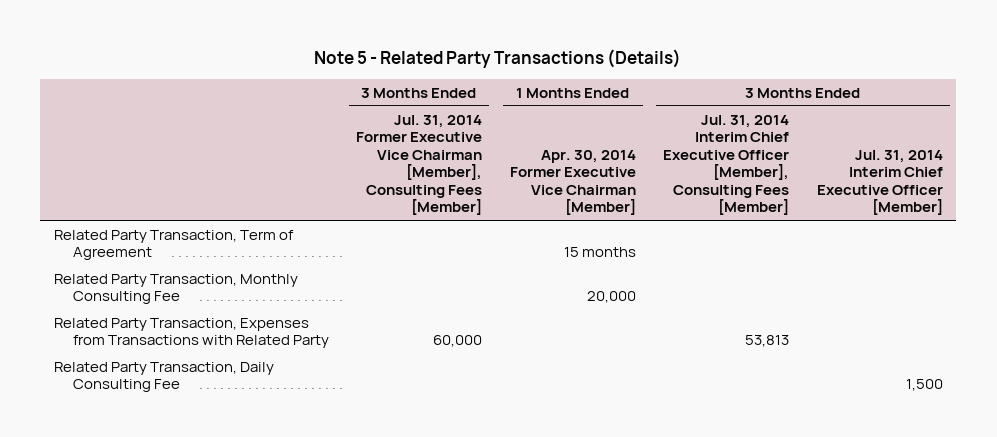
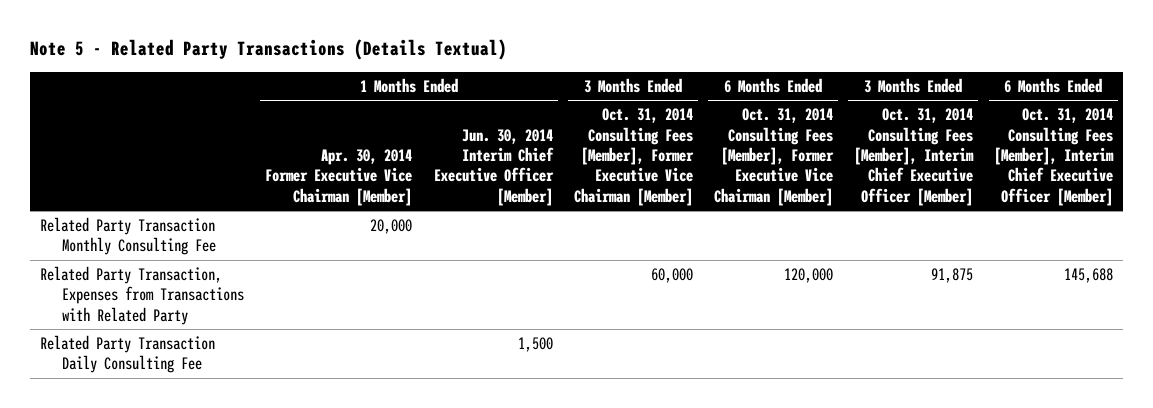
- Note 5 - Related Party Transactions (Details)
+ Note 5 - Related Party Transactions (Details Textual)
- | 3 Months Ended Jul. 31, 2014 Former Executive Vice Chairman [Member], Consulting Fees [Member] | 1 Months Ended Apr. 30, 2014 Former Executive Vice Chairman [Member] | 3 Months Ended Jul. 31, 2014 Interim Chief Executive Officer [Member], Consulting Fees [Member] | 3 Months Ended Jul. 31, 2014 Interim Chief Executive Officer [Member]
+ | 1 Months Ended Apr. 30, 2014 Former Executive Vice Chairman [Member] | 1 Months Ended Jun. 30, 2014 Interim Chief Executive Officer [Member] | 3 Months Ended Oct. 31, 2014 Consulting Fees [Member], Former Executive Vice Chairman [Member] | 6 Months Ended Oct. 31, 2014 Consulting Fees [Member], Former Executive Vice Chairman [Member] | 3 Months Ended Oct. 31, 2014 Consulting Fees [Member], Interim Chief Executive Officer [Member] | 6 Months Ended Oct. 31, 2014 Consulting Fees [Member], Interim Chief Executive Officer [Member]
- Related Party Transaction, Term of Agreement | | 15 months | |
- Related Party Transaction, Monthly Consulting Fee | | 20,000 | |
+ Related Party Transaction Monthly Consulting Fee | 20,000 | | | | |
- Related Party Transaction, Daily Consulting Fee | | | | 1,500
+ Related Party Transaction Daily Consulting Fee | | 1,500 | | | |

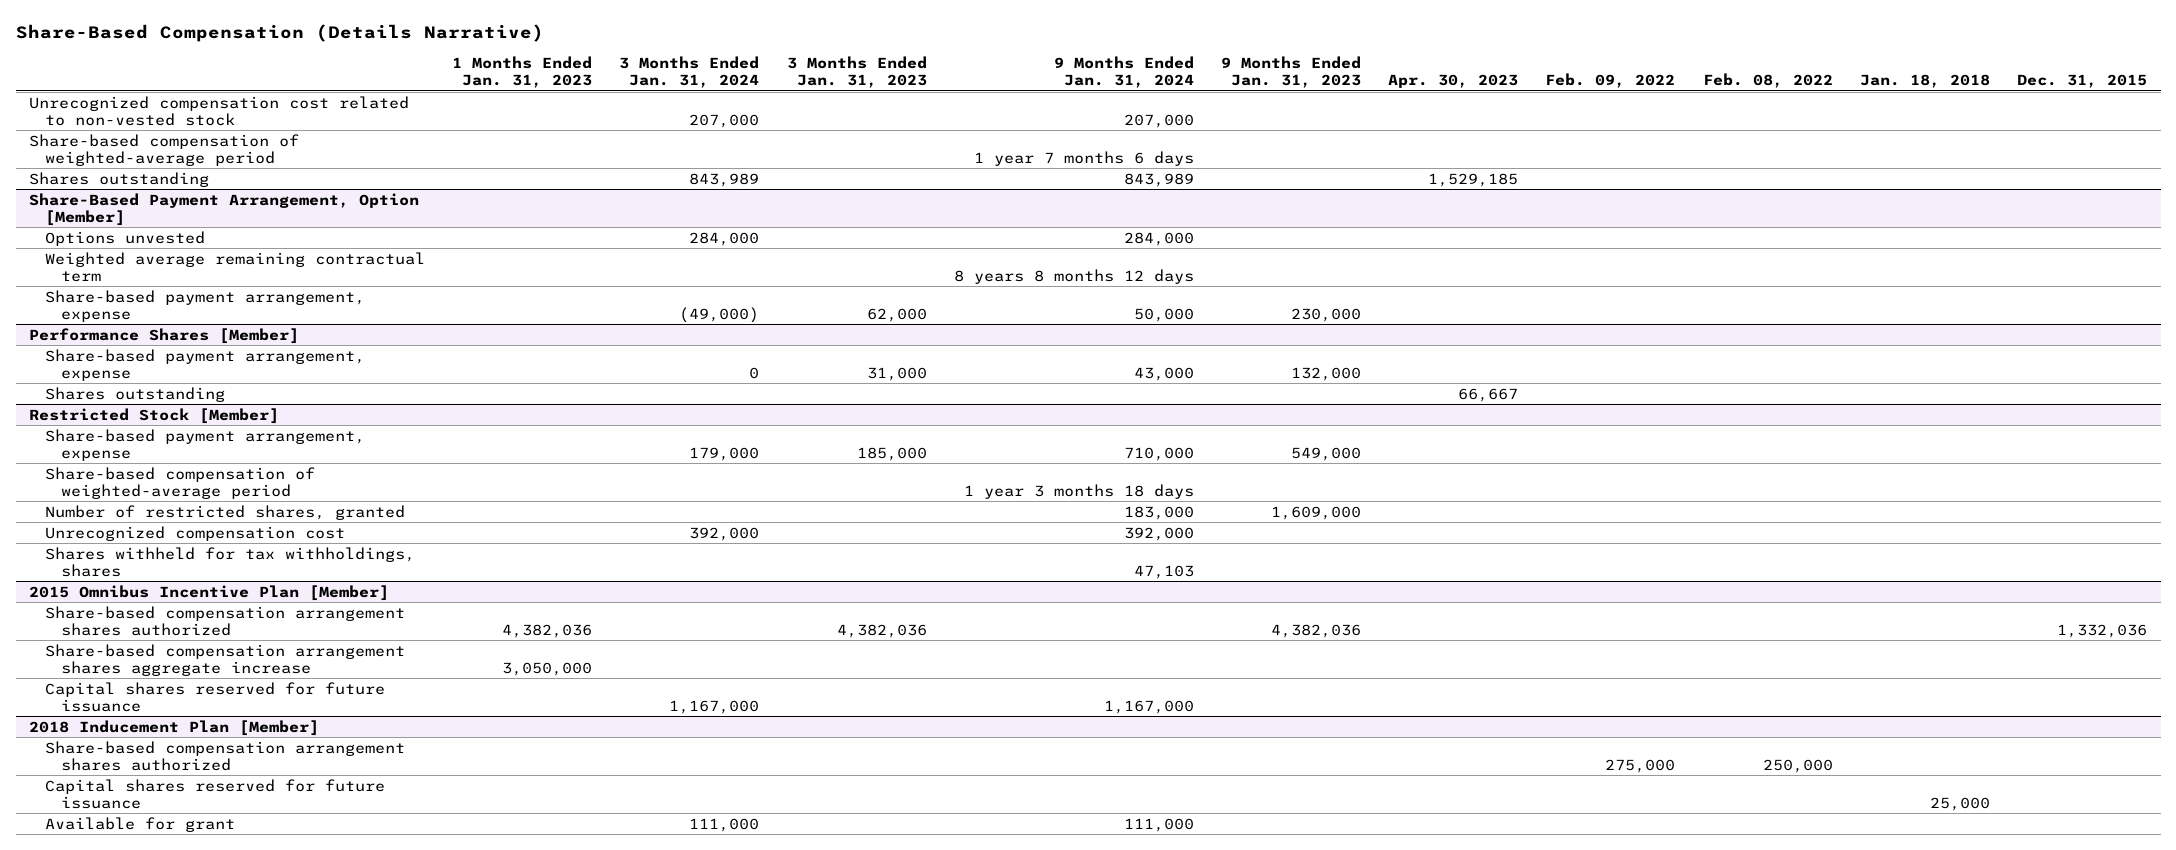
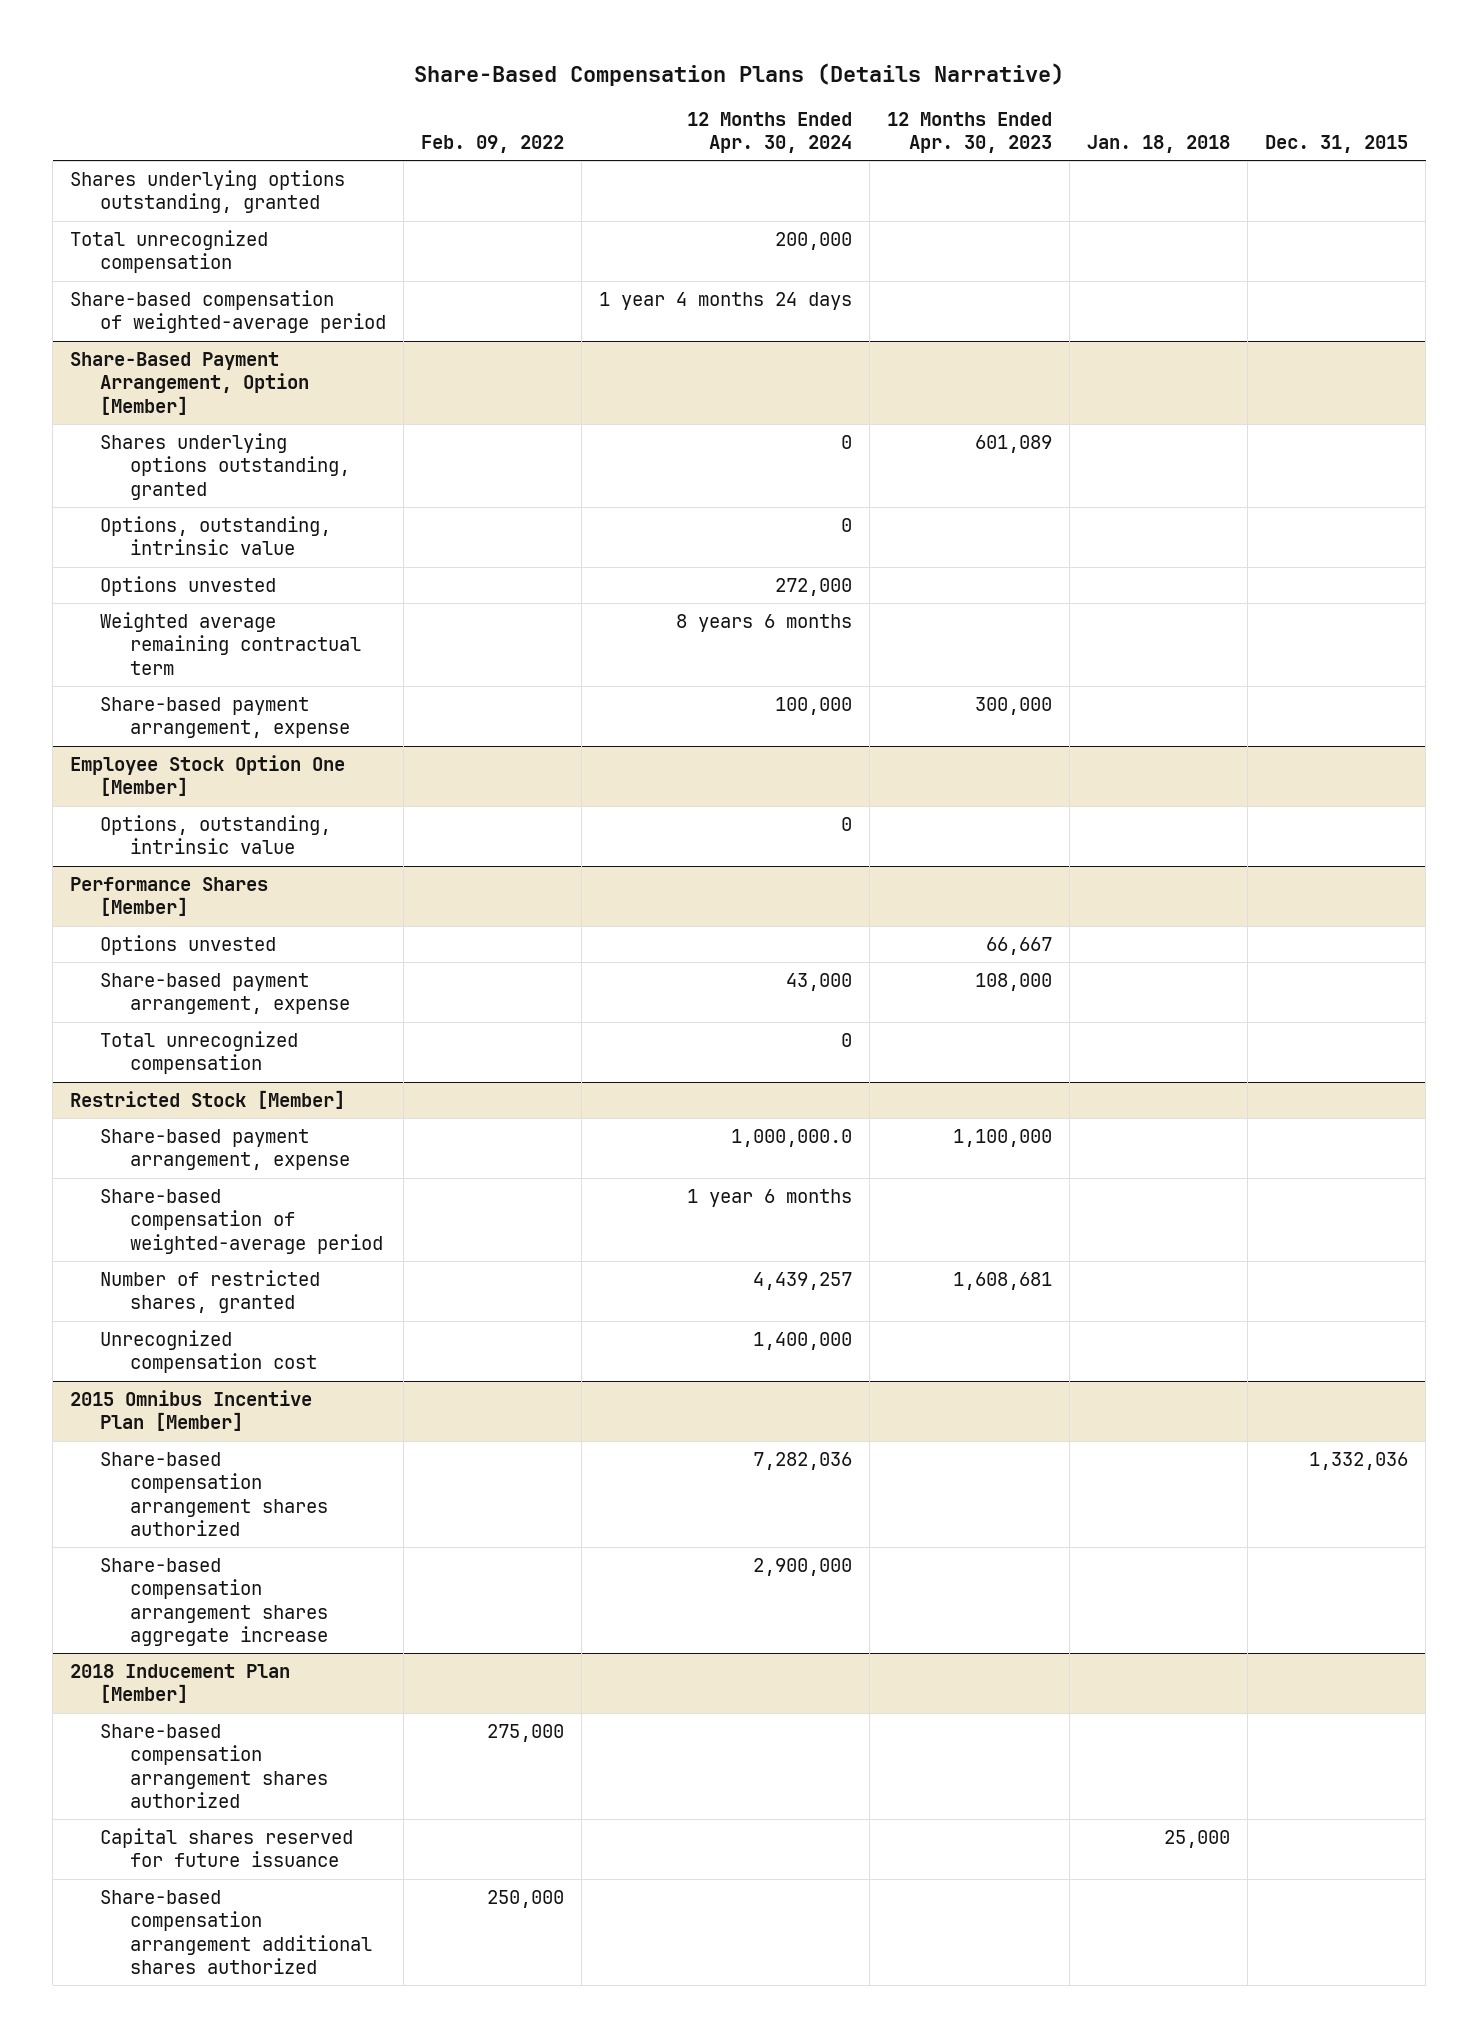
- Share-Based Compensation (Details Narrative)
+ Share-Based Compensation Plans (Details Narrative)
- | 1 Months Ended Jan. 31, 2023 | 3 Months Ended Jan. 31, 2024 | 3 Months Ended Jan. 31, 2023 | 9 Months Ended Jan. 31, 2024 | 9 Months Ended Jan. 31, 2023 | Apr. 30, 2023 | Feb. 09, 2022 | Feb. 08, 2022 | Jan. 18, 2018 | Dec. 31, 2015
+ | Feb. 09, 2022 | 12 Months Ended Apr. 30, 2024 | 12 Months Ended Apr. 30, 2023 | Jan. 18, 2018 | Dec. 31, 2015
- Unrecognized compensation cost related to non-vested stock | | 207,000 | | 207,000 | | | | | |
+ Shares underlying options outstanding, granted
+ Total unrecognized compensation | | 200,000 | | |
- Shares outstanding | | 843,989 | | 843,989 | | 1,529,185 | | | |
@ Share-Based Payment Arrangement, Option [Member]
+ Shares underlying options outstanding, granted | | 0 | 601,089 | |
+ Options, outstanding, intrinsic value | | 0 | | |
+ Employee Stock Option One [Member]
+ Options, outstanding, intrinsic value | | 0 | | |
@ Performance Shares [Member]
+ Options unvested | | | 66,667 | |
- Shares outstanding | | | | | | 66,667 | | | |
+ Total unrecognized compensation | | 0 | | |
@ Restricted Stock [Member]
- Shares withheld for tax withholdings, shares | | | | 47,103 | | | | | |
@ 2015 Omnibus Incentive Plan [Member]
- Capital shares reserved for future issuance | | 1,167,000 | | 1,167,000 | | | | | |
@ 2018 Inducement Plan [Member]
- Available for grant | | 111,000 | | 111,000 | | | | | |
+ Share-based compensation arrangement additional shares authorized | 250,000 | | | |

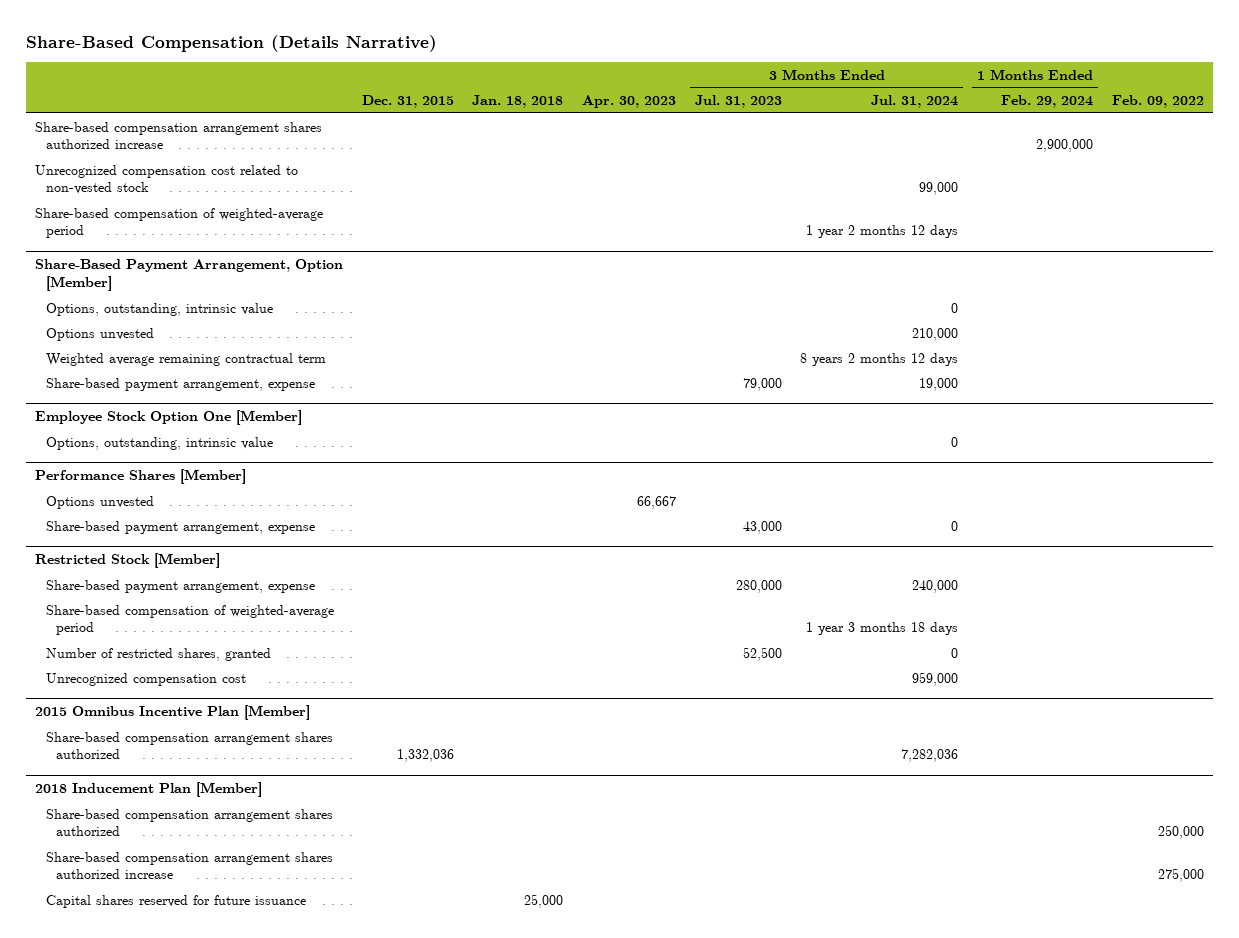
- Share-Based Compensation Plans (Details Narrative)
+ Share-Based Compensation (Details Narrative)
- | Feb. 09, 2022 | 12 Months Ended Apr. 30, 2024 | 12 Months Ended Apr. 30, 2023 | Jan. 18, 2018 | Dec. 31, 2015
+ | Dec. 31, 2015 | Jan. 18, 2018 | Apr. 30, 2023 | 3 Months Ended Jul. 31, 2023 | 3 Months Ended Jul. 31, 2024 | 1 Months Ended Feb. 29, 2024 | Feb. 09, 2022
- Shares underlying options outstanding, granted
- Total unrecognized compensation | | 200,000 | | |
+ Share-based compensation arrangement shares authorized increase | | | | | | 2,900,000 |
+ Unrecognized compensation cost related to non-vested stock | | | | | 99,000 | |
@ Share-Based Payment Arrangement, Option [Member]
- Shares underlying options outstanding, granted | | 0 | 601,089 | |
@ Performance Shares [Member]
- Total unrecognized compensation | | 0 | | |
@ 2015 Omnibus Incentive Plan [Member]
- Share-based compensation arrangement shares aggregate increase | | 2,900,000 | | |
@ 2018 Inducement Plan [Member]
- Share-based compensation arrangement shares authorized | 275,000 | | | |
+ Share-based compensation arrangement shares authorized | | | | | | | 250,000
+ Share-based compensation arrangement shares authorized increase | | | | | | | 275,000
- Share-based compensation arrangement additional shares authorized | 250,000 | | | |

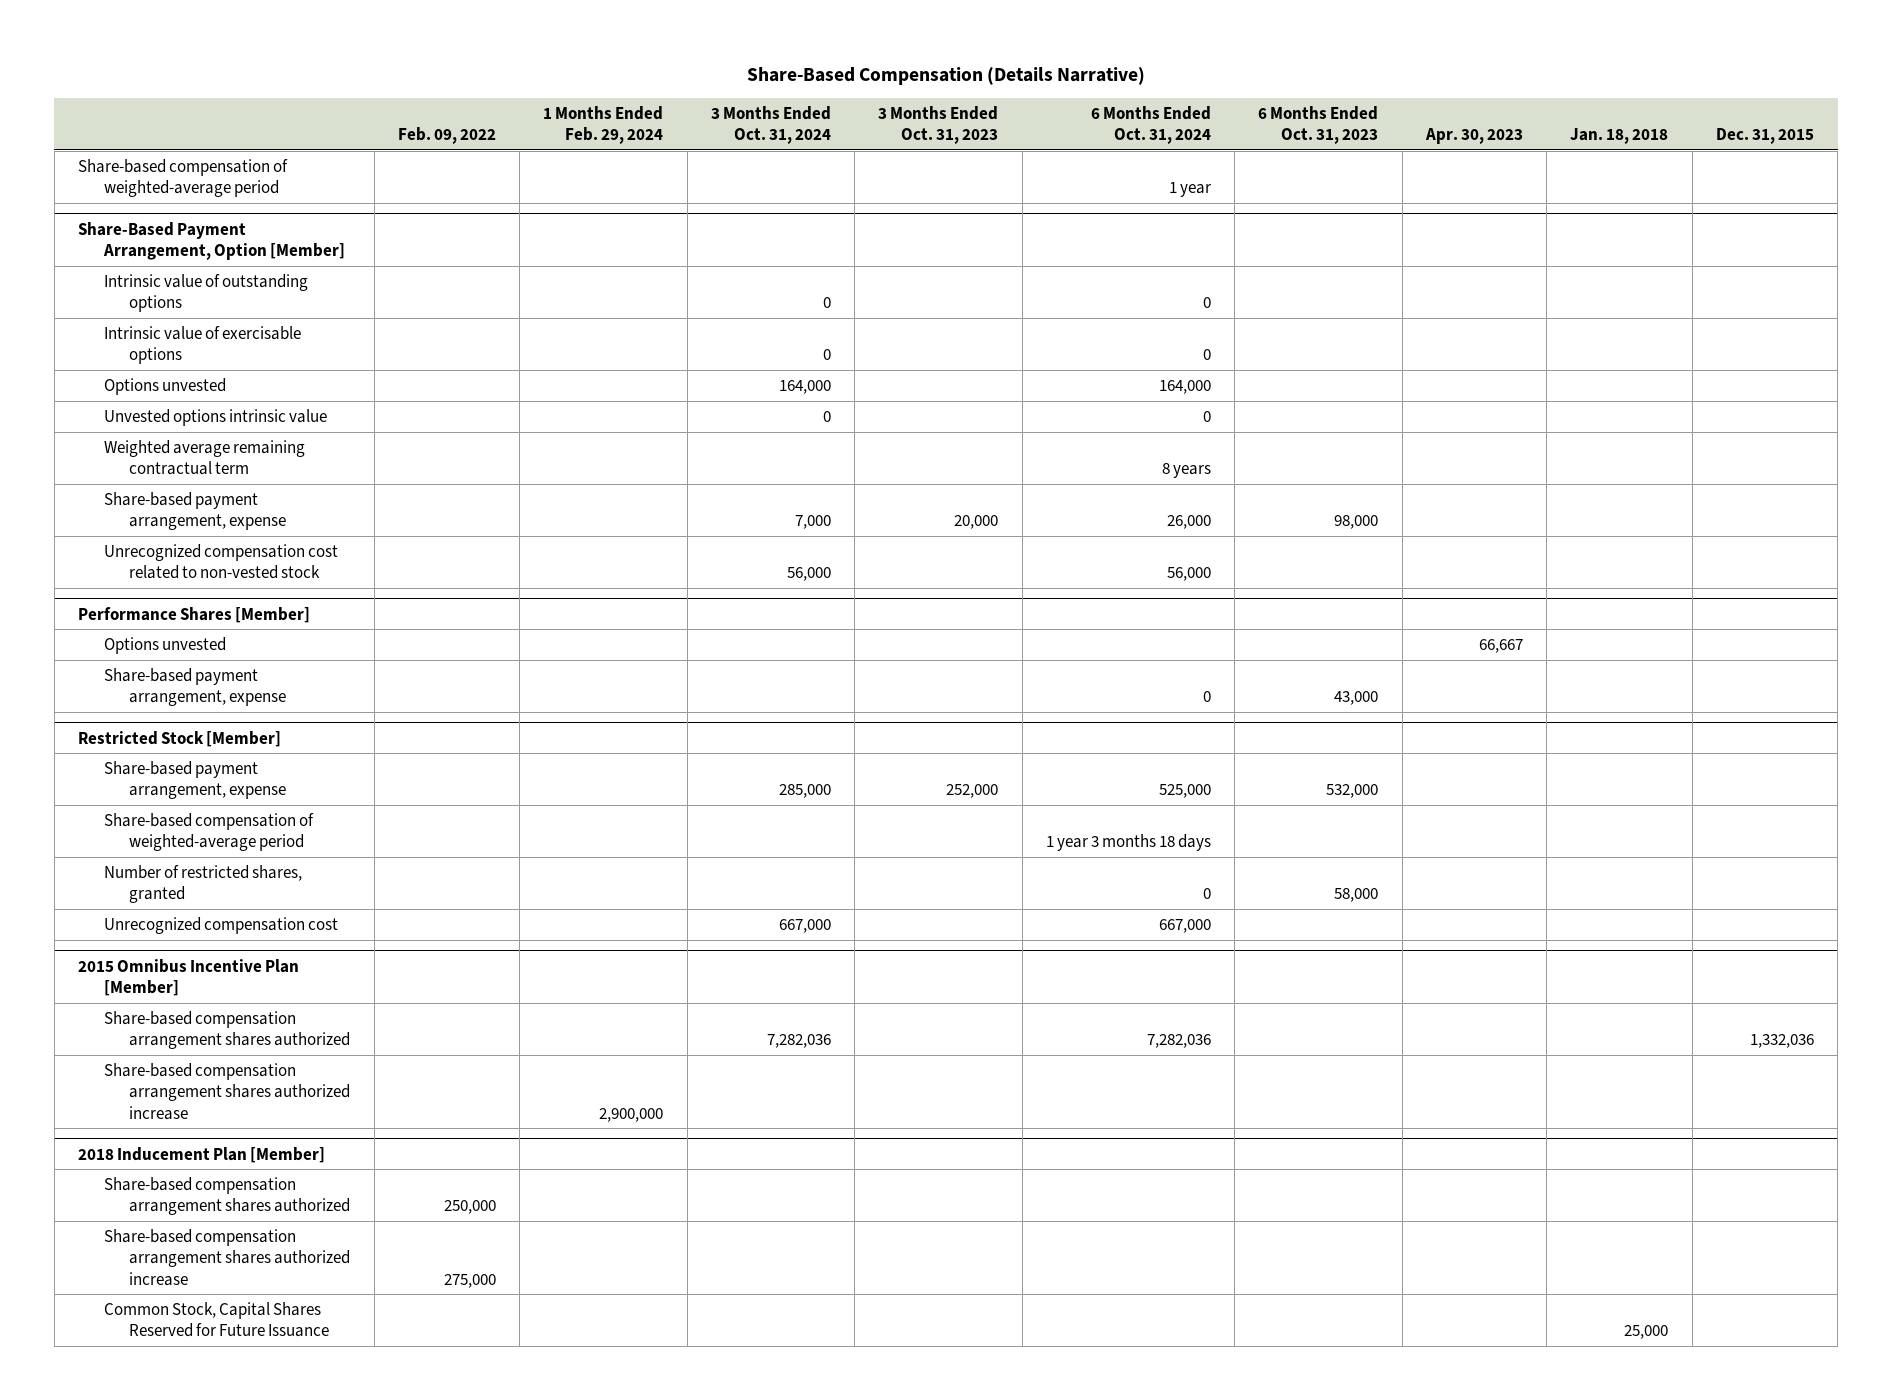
- | Dec. 31, 2015 | Jan. 18, 2018 | Apr. 30, 2023 | 3 Months Ended Jul. 31, 2023 | 3 Months Ended Jul. 31, 2024 | 1 Months Ended Feb. 29, 2024 | Feb. 09, 2022
+ | Feb. 09, 2022 | 1 Months Ended Feb. 29, 2024 | 3 Months Ended Oct. 31, 2024 | 3 Months Ended Oct. 31, 2023 | 6 Months Ended Oct. 31, 2024 | 6 Months Ended Oct. 31, 2023 | Apr. 30, 2023 | Jan. 18, 2018 | Dec. 31, 2015
- Share-based compensation arrangement shares authorized increase | | | | | | 2,900,000 |
- Unrecognized compensation cost related to non-vested stock | | | | | 99,000 | |
@ Share-Based Payment Arrangement, Option [Member]
- Options, outstanding, intrinsic value | | | | | 0 | |
+ Intrinsic value of outstanding options | | | 0 | | 0 | | | |
+ Intrinsic value of exercisable options | | | 0 | | 0 | | | |
+ Unvested options intrinsic value | | | 0 | | 0 | | | |
- Employee Stock Option One [Member]
- Options, outstanding, intrinsic value | | | | | 0 | |
@ Share-Based Payment Arrangement, Option [Member]
+ Unrecognized compensation cost related to non-vested stock | | | 56,000 | | 56,000 | | | |
@ 2015 Omnibus Incentive Plan [Member]
+ Share-based compensation arrangement shares authorized increase | | 2,900,000 | | | | | | |
@ 2018 Inducement Plan [Member]
- Capital shares reserved for future issuance | | 25,000 | | | | |
+ Common Stock, Capital Shares Reserved for Future Issuance | | | | | | | | 25,000 |

